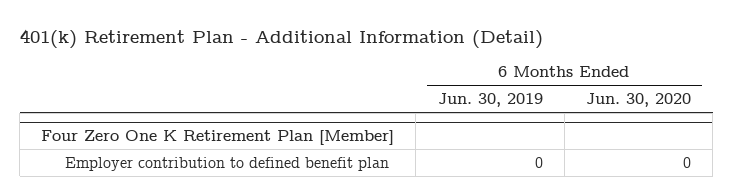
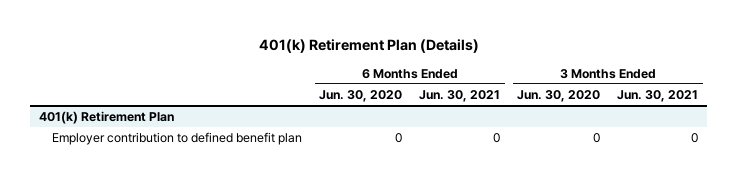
- 401(k) Retirement Plan - Additional Information (Detail)
+ 401(k) Retirement Plan (Details)
- | 6 Months Ended Jun. 30, 2019 | 6 Months Ended Jun. 30, 2020
+ | 6 Months Ended Jun. 30, 2020 | 6 Months Ended Jun. 30, 2021 | 3 Months Ended Jun. 30, 2020 | 3 Months Ended Jun. 30, 2021
- Four Zero One K Retirement Plan [Member]
+ 401(k) Retirement Plan

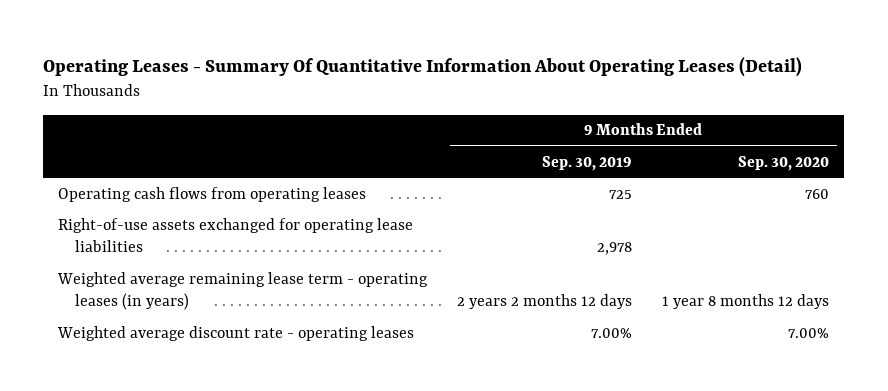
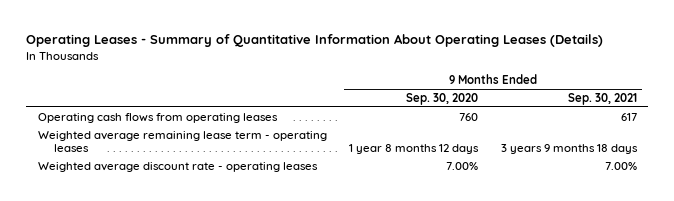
- Operating Leases - Summary Of Quantitative Information About Operating Leases (Detail)
+ Operating Leases - Summary of Quantitative Information About Operating Leases (Details)
- | 9 Months Ended Sep. 30, 2019 | 9 Months Ended Sep. 30, 2020
+ | 9 Months Ended Sep. 30, 2020 | 9 Months Ended Sep. 30, 2021
- Right-of-use assets exchanged for operating lease liabilities | 2,978 |
- Weighted average remaining lease term - operating leases (in years) | 2 years 2 months 12 days | 1 year 8 months 12 days
+ Weighted average remaining lease term - operating leases | 1 year 8 months 12 days | 3 years 9 months 18 days

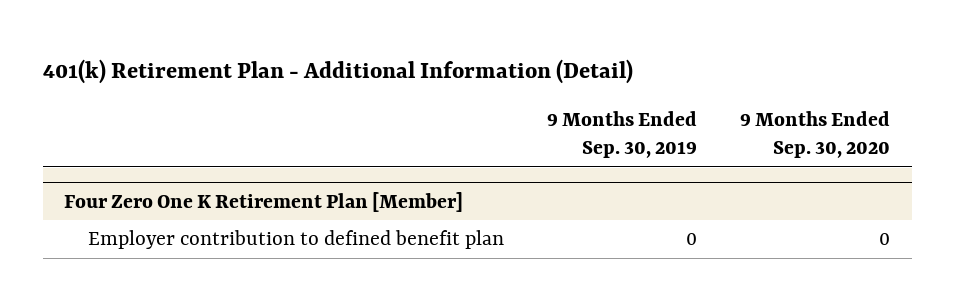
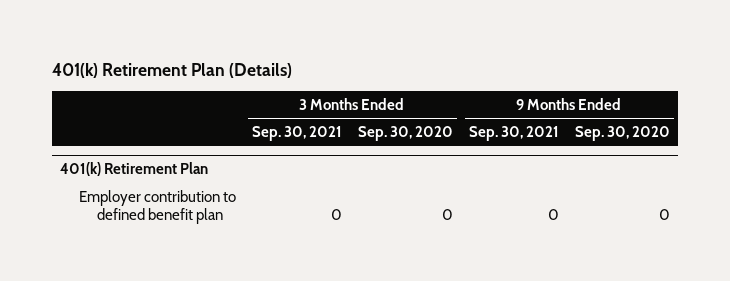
- 401(k) Retirement Plan - Additional Information (Detail)
+ 401(k) Retirement Plan (Details)
- | 9 Months Ended Sep. 30, 2019 | 9 Months Ended Sep. 30, 2020
+ | 3 Months Ended Sep. 30, 2021 | 3 Months Ended Sep. 30, 2020 | 9 Months Ended Sep. 30, 2021 | 9 Months Ended Sep. 30, 2020
- Four Zero One K Retirement Plan [Member]
+ 401(k) Retirement Plan

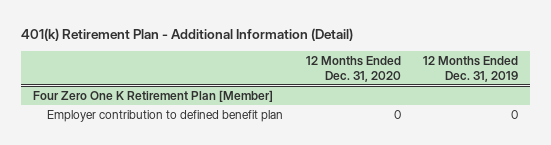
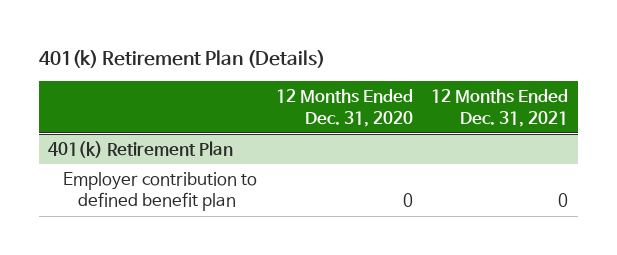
- 401(k) Retirement Plan - Additional Information (Detail)
+ 401(k) Retirement Plan (Details)
- | 12 Months Ended Dec. 31, 2020 | 12 Months Ended Dec. 31, 2019
+ | 12 Months Ended Dec. 31, 2020 | 12 Months Ended Dec. 31, 2021
- Four Zero One K Retirement Plan [Member]
+ 401(k) Retirement Plan

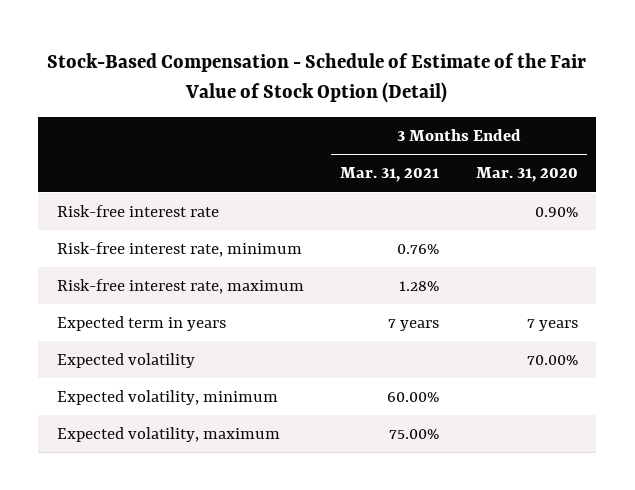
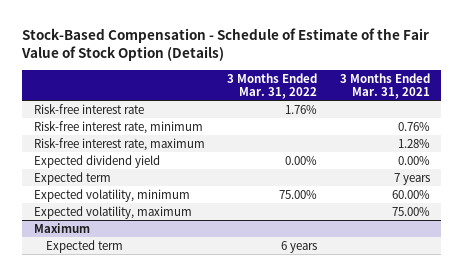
- Stock-Based Compensation - Schedule of Estimate of the Fair Value of Stock Option (Detail)
+ Stock-Based Compensation - Schedule of Estimate of the Fair Value of Stock Option (Details)
- | 3 Months Ended Mar. 31, 2021 | 3 Months Ended Mar. 31, 2020
+ | 3 Months Ended Mar. 31, 2022 | 3 Months Ended Mar. 31, 2021
- Expected term in years | 7 years | 7 years
- Expected volatility | | 70.00%
+ Expected dividend yield | 0.00% | 0.00%
+ Expected term | | 7 years
+ Maximum
+ Expected term | 6 years |

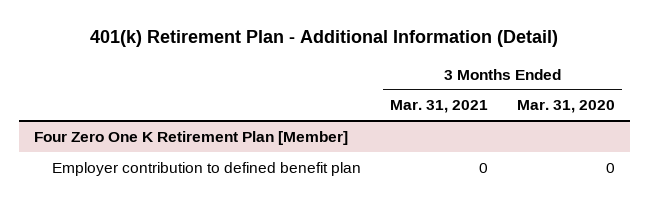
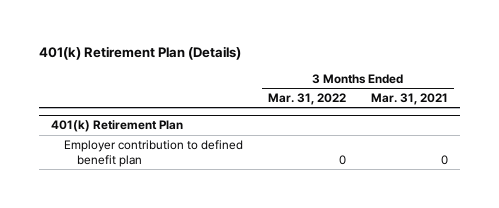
- 401(k) Retirement Plan - Additional Information (Detail)
+ 401(k) Retirement Plan (Details)
- | 3 Months Ended Mar. 31, 2021 | 3 Months Ended Mar. 31, 2020
+ | 3 Months Ended Mar. 31, 2022 | 3 Months Ended Mar. 31, 2021
- Four Zero One K Retirement Plan [Member]
+ 401(k) Retirement Plan

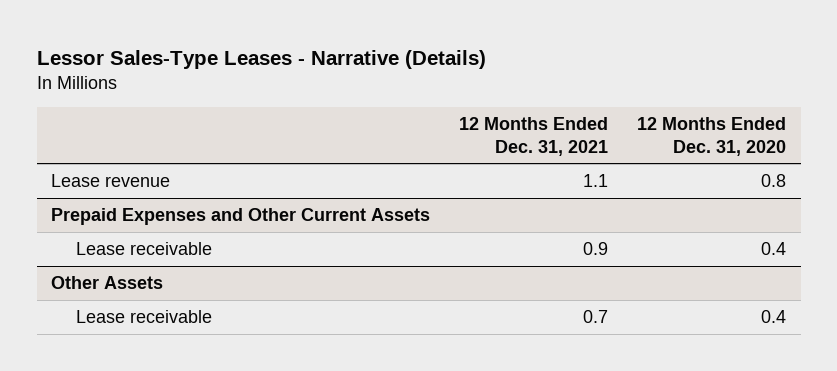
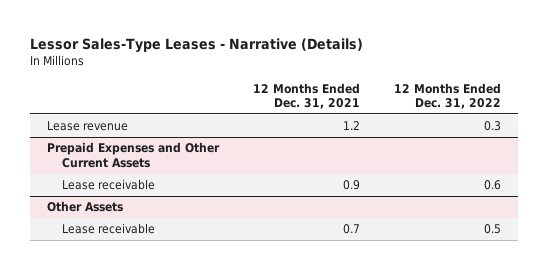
- | 12 Months Ended Dec. 31, 2021 | 12 Months Ended Dec. 31, 2020
+ | 12 Months Ended Dec. 31, 2021 | 12 Months Ended Dec. 31, 2022
- Lease revenue | 1.1 | 0.8
+ Lease revenue | 1.2 | 0.3

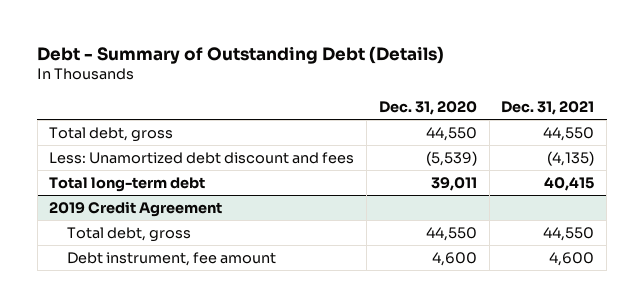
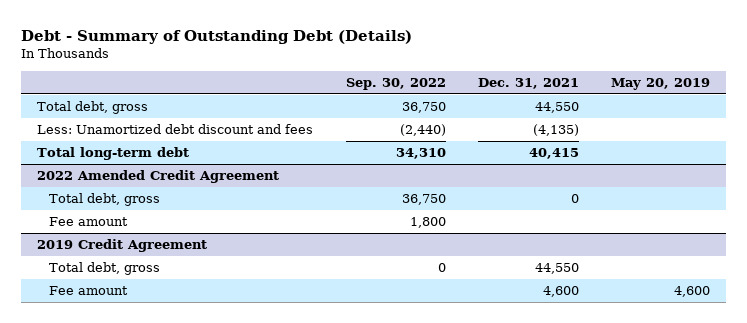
- | Dec. 31, 2020 | Dec. 31, 2021
+ | Sep. 30, 2022 | Dec. 31, 2021 | May 20, 2019
+ 2022 Amended Credit Agreement
+ Total debt, gross | 36,750 | 0 |
+ Fee amount | 1,800 | |
@ 2019 Credit Agreement
- Debt instrument, fee amount | 4,600 | 4,600
+ Fee amount | | 4,600 | 4,600

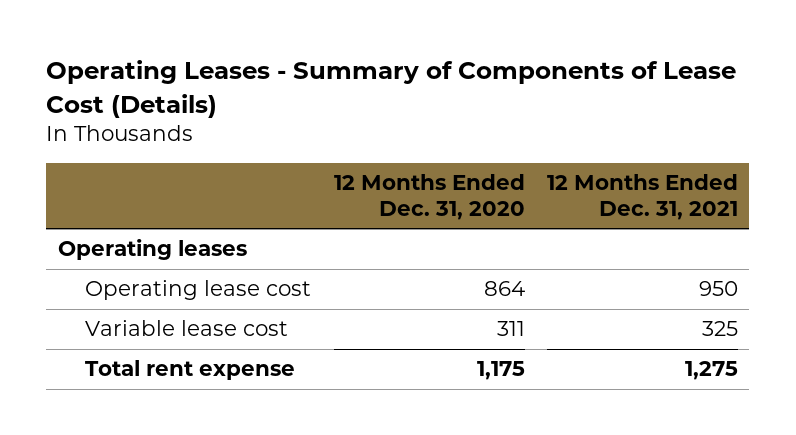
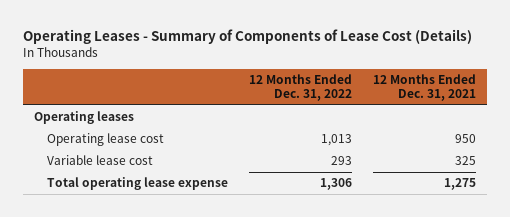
- | 12 Months Ended Dec. 31, 2020 | 12 Months Ended Dec. 31, 2021
+ | 12 Months Ended Dec. 31, 2022 | 12 Months Ended Dec. 31, 2021
- Total rent expense | 1,175 | 1,275
+ Total operating lease expense | 1,306 | 1,275

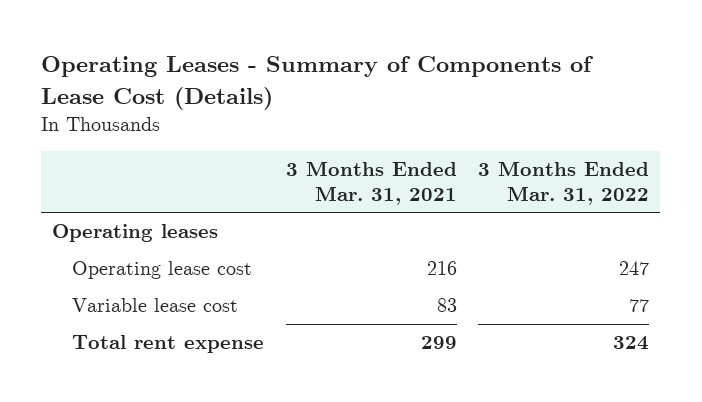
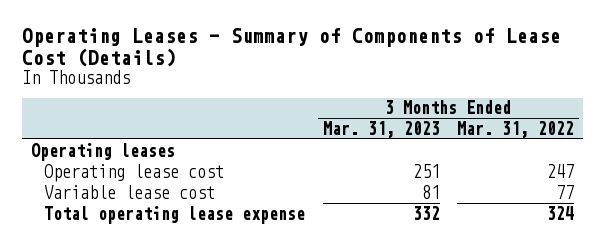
- | 3 Months Ended Mar. 31, 2021 | 3 Months Ended Mar. 31, 2022
+ | 3 Months Ended Mar. 31, 2023 | 3 Months Ended Mar. 31, 2022
- Total rent expense | 299 | 324
+ Total operating lease expense | 332 | 324

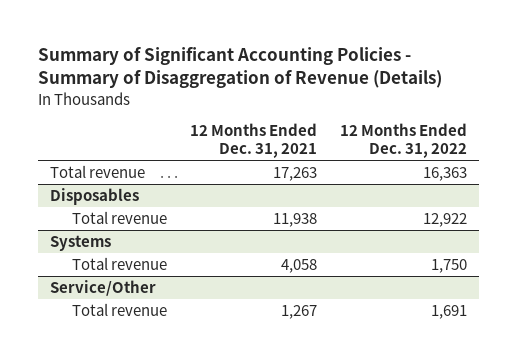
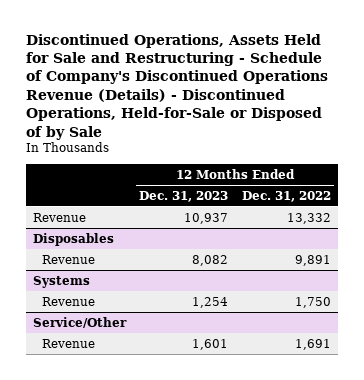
- Summary of Significant Accounting Policies - Summary of Disaggregation of Revenue (Details)
+ Discontinued Operations, Assets Held for Sale and Restructuring - Schedule of Company's Discontinued Operations Revenue (Details) - Discontinued Operations, Held-for-Sale or Disposed of by Sale
- | 12 Months Ended Dec. 31, 2021 | 12 Months Ended Dec. 31, 2022
+ | 12 Months Ended Dec. 31, 2023 | 12 Months Ended Dec. 31, 2022
- Total revenue | 17,263 | 16,363
+ Revenue | 10,937 | 13,332
@ Disposables
- Total revenue | 11,938 | 12,922
+ Revenue | 8,082 | 9,891
@ Systems
- Total revenue | 4,058 | 1,750
+ Revenue | 1,254 | 1,750
@ Service/Other
- Total revenue | 1,267 | 1,691
+ Revenue | 1,601 | 1,691

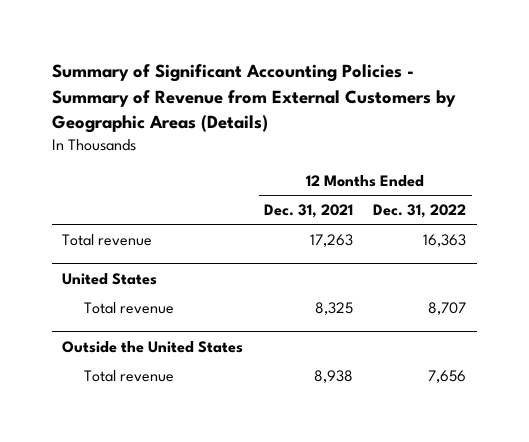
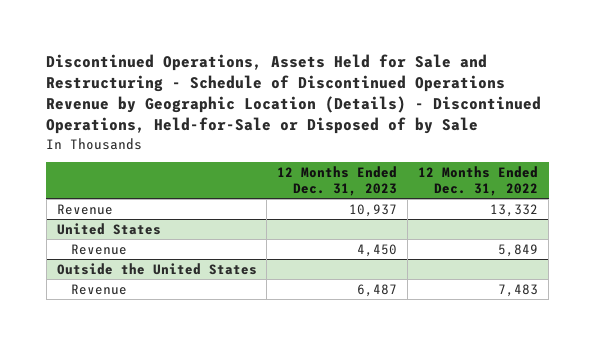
- Summary of Significant Accounting Policies - Summary of Revenue from External Customers by Geographic Areas (Details)
+ Discontinued Operations, Assets Held for Sale and Restructuring - Schedule of Discontinued Operations Revenue by Geographic Location (Details) - Discontinued Operations, Held-for-Sale or Disposed of by Sale
- | 12 Months Ended Dec. 31, 2021 | 12 Months Ended Dec. 31, 2022
+ | 12 Months Ended Dec. 31, 2023 | 12 Months Ended Dec. 31, 2022
- Total revenue | 17,263 | 16,363
+ Revenue | 10,937 | 13,332
@ United States
- Total revenue | 8,325 | 8,707
+ Revenue | 4,450 | 5,849
@ Outside the United States
- Total revenue | 8,938 | 7,656
+ Revenue | 6,487 | 7,483

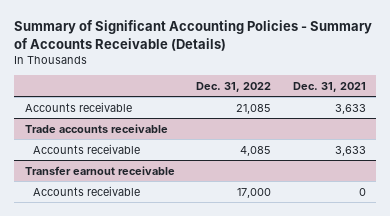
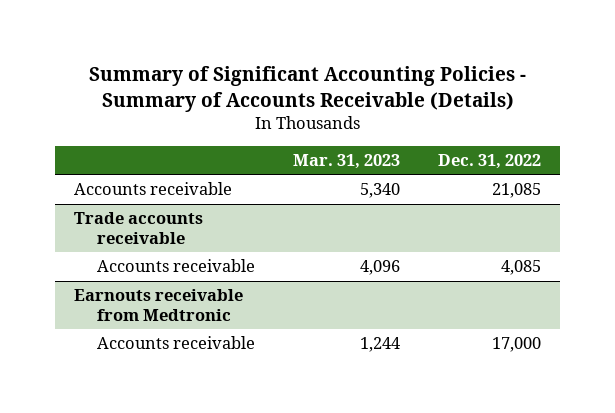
- | Dec. 31, 2022 | Dec. 31, 2021
+ | Mar. 31, 2023 | Dec. 31, 2022
- Transfer earnout receivable
+ Earnouts receivable from Medtronic

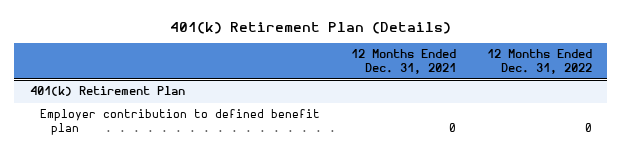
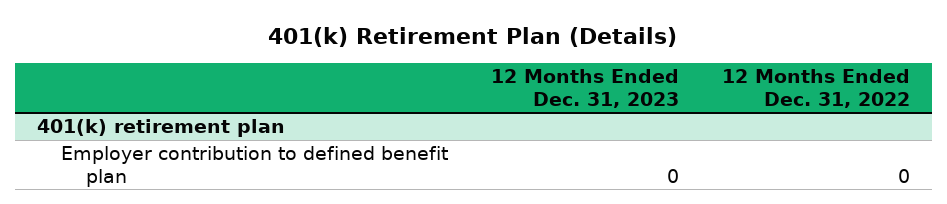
- | 12 Months Ended Dec. 31, 2021 | 12 Months Ended Dec. 31, 2022
+ | 12 Months Ended Dec. 31, 2023 | 12 Months Ended Dec. 31, 2022
- 401(k) Retirement Plan
+ 401(k) retirement plan

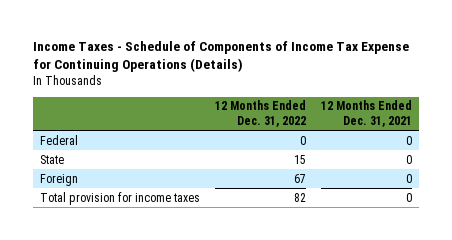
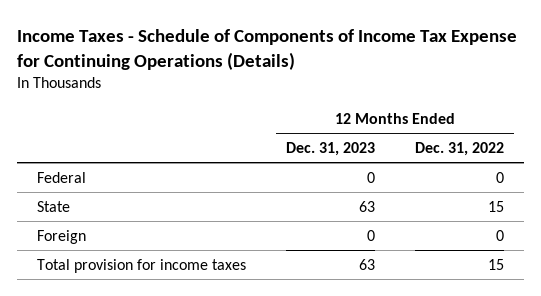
- | 12 Months Ended Dec. 31, 2022 | 12 Months Ended Dec. 31, 2021
+ | 12 Months Ended Dec. 31, 2023 | 12 Months Ended Dec. 31, 2022
- Foreign | 67 | 0
- Total provision for income taxes | 82 | 0
+ Foreign | 0 | 0
+ Total provision for income taxes | 63 | 15

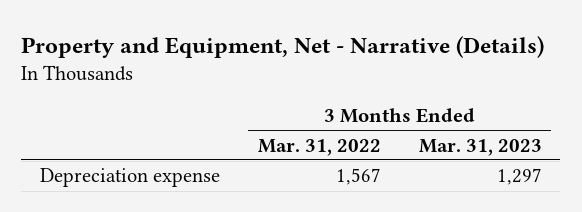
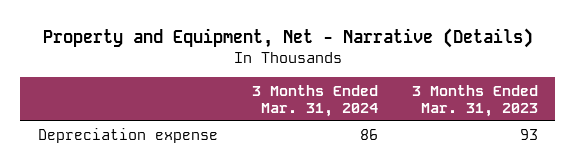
- | 3 Months Ended Mar. 31, 2022 | 3 Months Ended Mar. 31, 2023
+ | 3 Months Ended Mar. 31, 2024 | 3 Months Ended Mar. 31, 2023
- Depreciation expense | 1,567 | 1,297
+ Depreciation expense | 86 | 93

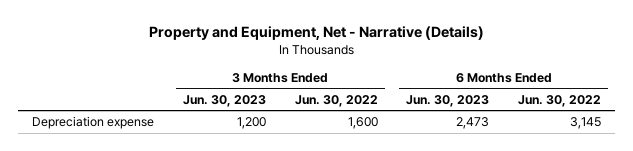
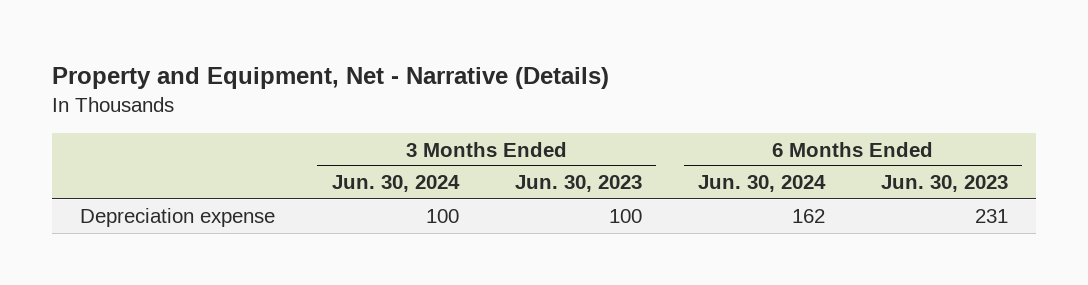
- | 3 Months Ended Jun. 30, 2023 | 3 Months Ended Jun. 30, 2022 | 6 Months Ended Jun. 30, 2023 | 6 Months Ended Jun. 30, 2022
+ | 3 Months Ended Jun. 30, 2024 | 3 Months Ended Jun. 30, 2023 | 6 Months Ended Jun. 30, 2024 | 6 Months Ended Jun. 30, 2023
- Depreciation expense | 1,200 | 1,600 | 2,473 | 3,145
+ Depreciation expense | 100 | 100 | 162 | 231

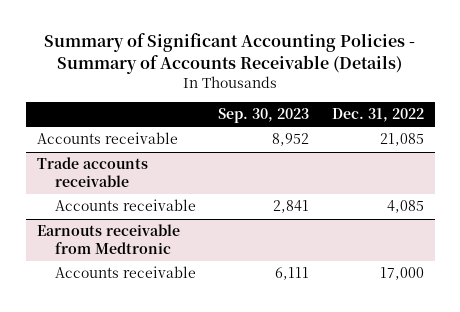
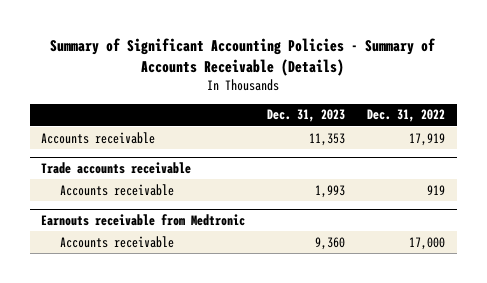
- | Sep. 30, 2023 | Dec. 31, 2022
+ | Dec. 31, 2023 | Dec. 31, 2022
- Accounts receivable | 8,952 | 21,085
+ Accounts receivable | 11,353 | 17,919
@ Trade accounts receivable
- Accounts receivable | 2,841 | 4,085
+ Accounts receivable | 1,993 | 919

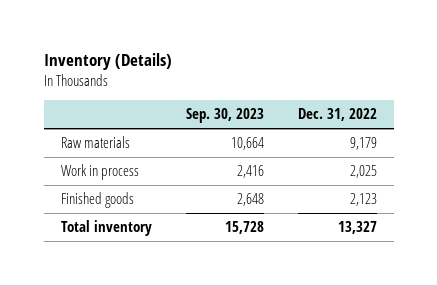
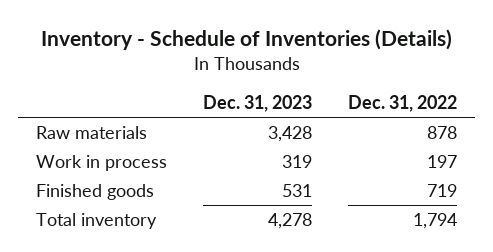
- Inventory (Details)
+ Inventory - Schedule of Inventories (Details)
- | Sep. 30, 2023 | Dec. 31, 2022
+ | Dec. 31, 2023 | Dec. 31, 2022
- Raw materials | 10,664 | 9,179
- Work in process | 2,416 | 2,025
- Finished goods | 2,648 | 2,123
- Total inventory | 15,728 | 13,327
+ Raw materials | 3,428 | 878
+ Work in process | 319 | 197
+ Finished goods | 531 | 719
+ Total inventory | 4,278 | 1,794

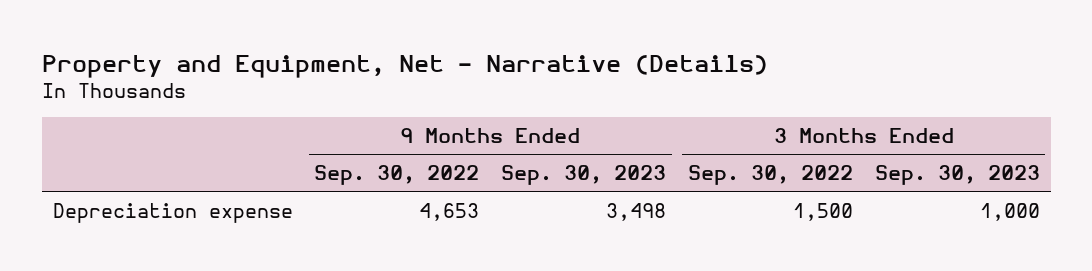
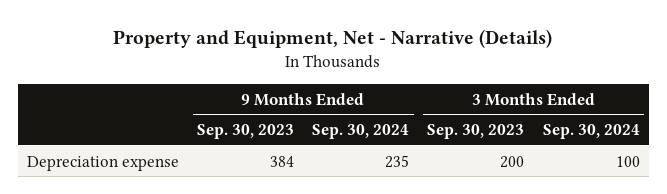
- | 9 Months Ended Sep. 30, 2022 | 9 Months Ended Sep. 30, 2023 | 3 Months Ended Sep. 30, 2022 | 3 Months Ended Sep. 30, 2023
+ | 9 Months Ended Sep. 30, 2023 | 9 Months Ended Sep. 30, 2024 | 3 Months Ended Sep. 30, 2023 | 3 Months Ended Sep. 30, 2024
- Depreciation expense | 4,653 | 3,498 | 1,500 | 1,000
+ Depreciation expense | 384 | 235 | 200 | 100

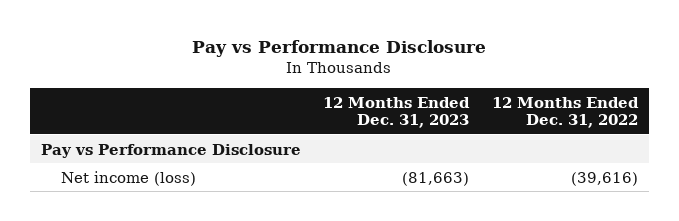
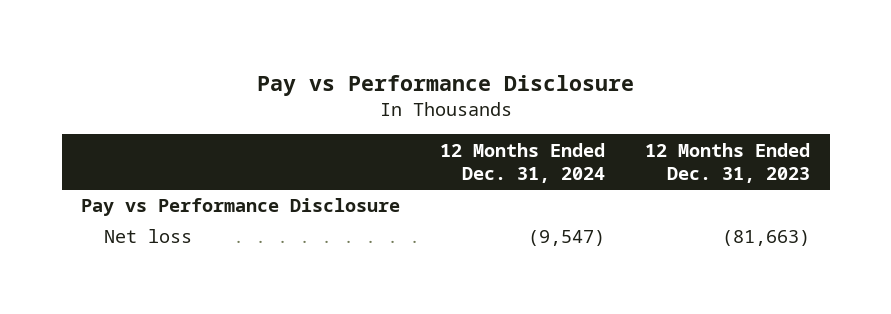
- | 12 Months Ended Dec. 31, 2023 | 12 Months Ended Dec. 31, 2022
+ | 12 Months Ended Dec. 31, 2024 | 12 Months Ended Dec. 31, 2023
- Net income (loss) | (81,663) | (39,616)
+ Net loss | (9,547) | (81,663)

